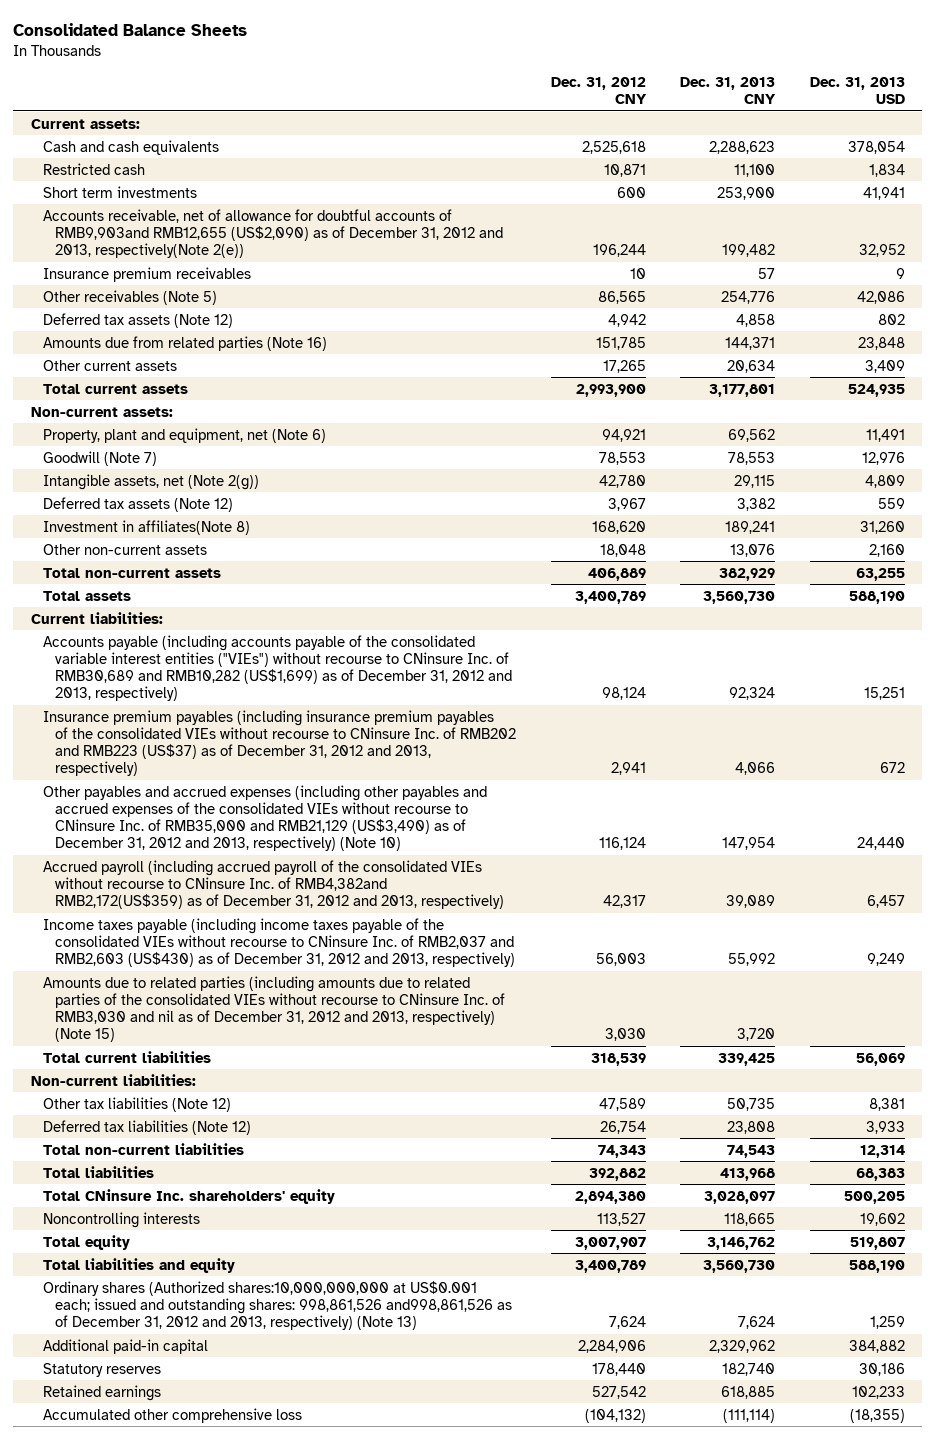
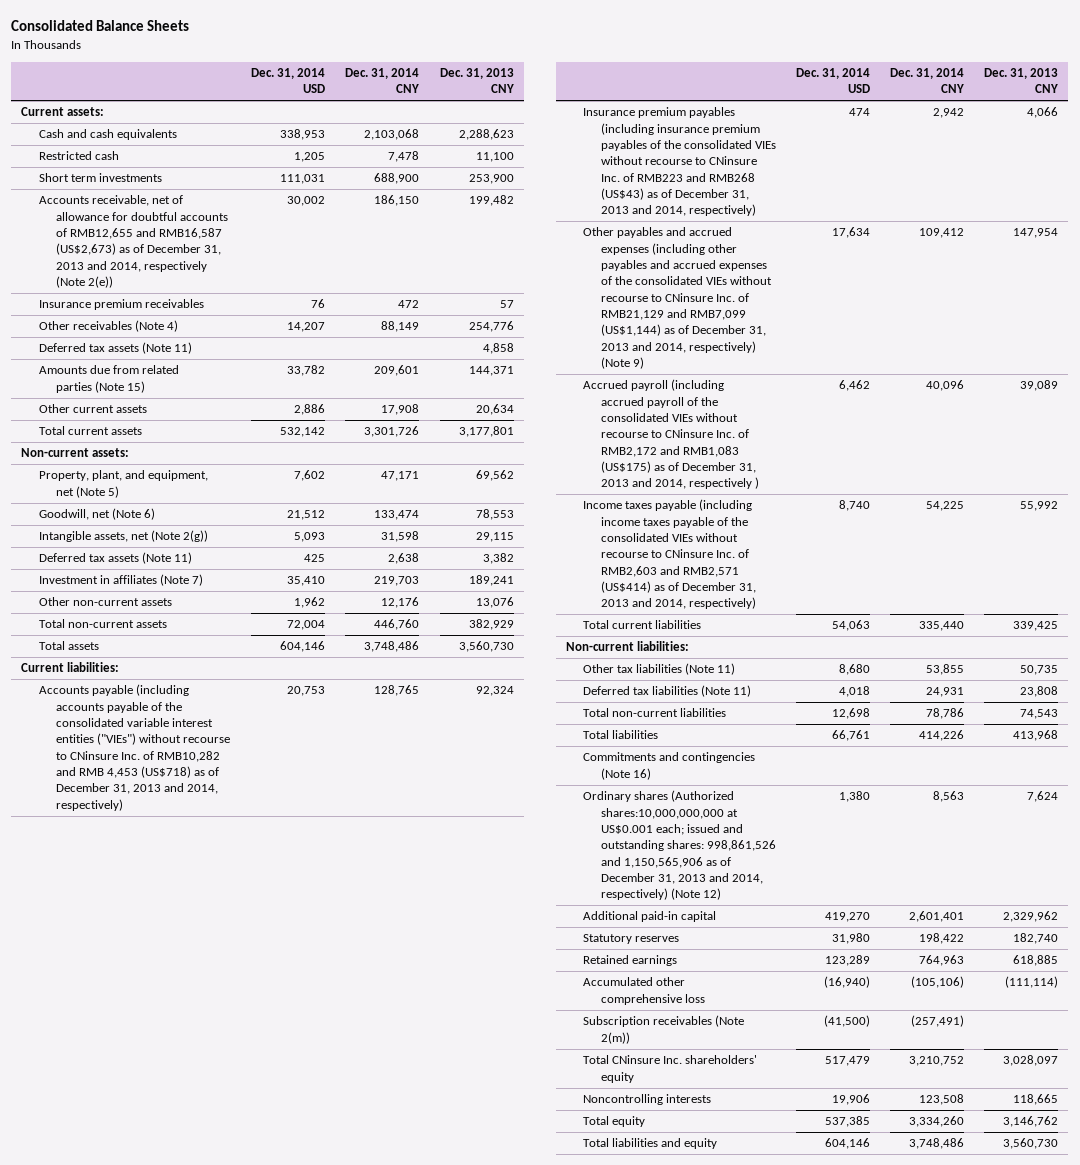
- | Dec. 31, 2012 CNY | Dec. 31, 2013 CNY | Dec. 31, 2013 USD
+ | Dec. 31, 2014 USD | Dec. 31, 2014 CNY | Dec. 31, 2013 CNY
- Accounts receivable, net of allowance for doubtful accounts of RMB9,903and RMB12,655 (US$2,090) as of December 31, 2012 and 2013, respectively(Note 2(e)) | 196,244 | 199,482 | 32,952
+ Accounts receivable, net of allowance for doubtful accounts of RMB12,655 and RMB16,587 (US$2,673) as of December 31, 2013 and 2014, respectively (Note 2(e)) | 30,002 | 186,150 | 199,482
- Other receivables (Note 5) | 86,565 | 254,776 | 42,086
- Deferred tax assets (Note 12) | 4,942 | 4,858 | 802
- Amounts due from related parties (Note 16) | 151,785 | 144,371 | 23,848
+ Other receivables (Note 4) | 14,207 | 88,149 | 254,776
+ Deferred tax assets (Note 11) | | | 4,858
+ Amounts due from related parties (Note 15) | 33,782 | 209,601 | 144,371
- Property, plant and equipment, net (Note 6) | 94,921 | 69,562 | 11,491
- Goodwill (Note 7) | 78,553 | 78,553 | 12,976
+ Property, plant, and equipment, net (Note 5) | 7,602 | 47,171 | 69,562
+ Goodwill, net (Note 6) | 21,512 | 133,474 | 78,553
- Deferred tax assets (Note 12) | 3,967 | 3,382 | 559
- Investment in affiliates(Note 8) | 168,620 | 189,241 | 31,260
+ Deferred tax assets (Note 11) | 425 | 2,638 | 3,382
+ Investment in affiliates (Note 7) | 35,410 | 219,703 | 189,241
- Accounts payable (including accounts payable of the consolidated variable interest entities ("VIEs") without recourse to CNinsure Inc. of RMB30,689 and RMB10,282 (US$1,699) as of December 31, 2012 and 2013, respectively) | 98,124 | 92,324 | 15,251
- Insurance premium payables (including insurance premium payables of the consolidated VIEs without recourse to CNinsure Inc. of RMB202 and RMB223 (US$37) as of December 31, 2012 and 2013, respectively) | 2,941 | 4,066 | 672
- Other payables and accrued expenses (including other payables and accrued expenses of the consolidated VIEs without recourse to CNinsure Inc. of RMB35,000 and RMB21,129 (US$3,490) as of December 31, 2012 and 2013, respectively) (Note 10) | 116,124 | 147,954 | 24,440
- Accrued payroll (including accrued payroll of the consolidated VIEs without recourse to CNinsure Inc. of RMB4,382and RMB2,172(US$359) as of December 31, 2012 and 2013, respectively) | 42,317 | 39,089 | 6,457
- Income taxes payable (including income taxes payable of the consolidated VIEs without recourse to CNinsure Inc. of RMB2,037 and RMB2,603 (US$430) as of December 31, 2012 and 2013, respectively) | 56,003 | 55,992 | 9,249
- Amounts due to related parties (including amounts due to related parties of the consolidated VIEs without recourse to CNinsure Inc. of RMB3,030 and nil as of December 31, 2012 and 2013, respectively) (Note 15) | 3,030 | 3,720 |
+ Accounts payable (including accounts payable of the consolidated variable interest entities ("VIEs") without recourse to CNinsure Inc. of RMB10,282 and RMB 4,453 (US$718) as of December 31, 2013 and 2014, respectively) | 20,753 | 128,765 | 92,324
+ Insurance premium payables (including insurance premium payables of the consolidated VIEs without recourse to CNinsure Inc. of RMB223 and RMB268 (US$43) as of December 31, 2013 and 2014, respectively) | 474 | 2,942 | 4,066
+ Other payables and accrued expenses (including other payables and accrued expenses of the consolidated VIEs without recourse to CNinsure Inc. of RMB21,129 and RMB7,099 (US$1,144) as of December 31, 2013 and 2014, respectively) (Note 9) | 17,634 | 109,412 | 147,954
+ Accrued payroll (including accrued payroll of the consolidated VIEs without recourse to CNinsure Inc. of RMB2,172 and RMB1,083 (US$175) as of December 31, 2013 and 2014, respectively ) | 6,462 | 40,096 | 39,089
+ Income taxes payable (including income taxes payable of the consolidated VIEs without recourse to CNinsure Inc. of RMB2,603 and RMB2,571 (US$414) as of December 31, 2013 and 2014, respectively) | 8,740 | 54,225 | 55,992
- Other tax liabilities (Note 12) | 47,589 | 50,735 | 8,381
- Deferred tax liabilities (Note 12) | 26,754 | 23,808 | 3,933
+ Other tax liabilities (Note 11) | 8,680 | 53,855 | 50,735
+ Deferred tax liabilities (Note 11) | 4,018 | 24,931 | 23,808
- Ordinary shares (Authorized shares:10,000,000,000 at US$0.001 each; issued and outstanding shares: 998,861,526 and998,861,526 as of December 31, 2012 and 2013, respectively) (Note 13) | 7,624 | 7,624 | 1,259
+ Commitments and contingencies (Note 16)
+ Ordinary shares (Authorized shares:10,000,000,000 at US$0.001 each; issued and outstanding shares: 998,861,526 and 1,150,565,906 as of December 31, 2013 and 2014, respectively) (Note 12) | 1,380 | 8,563 | 7,624
+ Subscription receivables (Note 2(m)) | (41,500) | (257,491) |
moved down: Total CNinsure Inc. shareholders' equity | 517,479 | 3,210,752 | 3,028,097
moved down: Noncontrolling interests | 19,906 | 123,508 | 118,665
moved down: Total equity | 537,385 | 3,334,260 | 3,146,762
moved down: Total liabilities and equity | 604,146 | 3,748,486 | 3,560,730

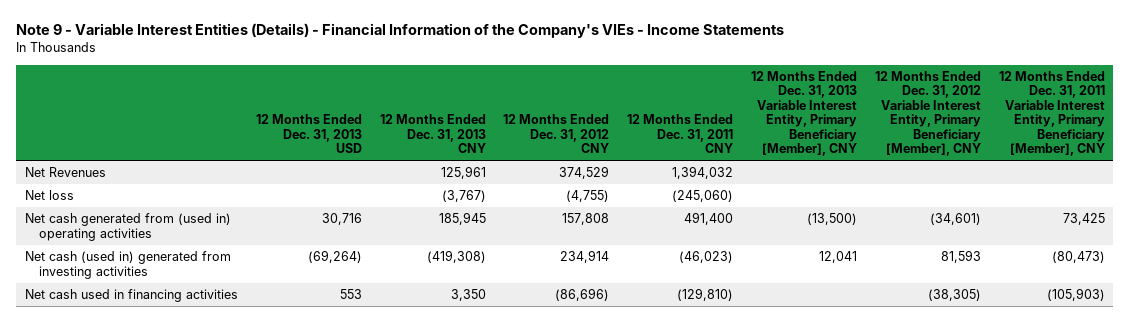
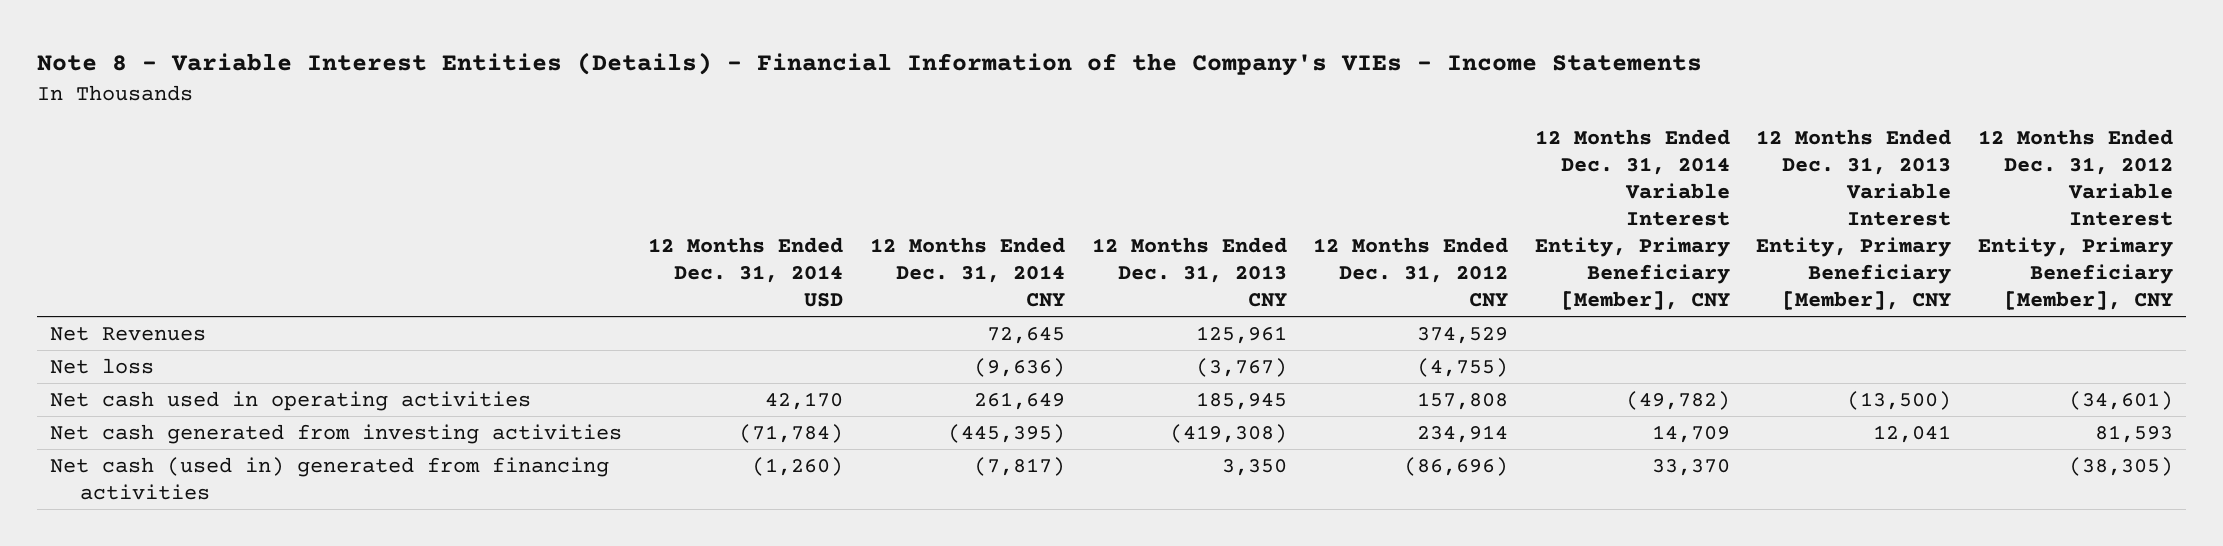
- Note 9 - Variable Interest Entities (Details) - Financial Information of the Company's VIEs - Income Statements
+ Note 8 - Variable Interest Entities (Details) - Financial Information of the Company's VIEs - Income Statements
- | 12 Months Ended Dec. 31, 2013 USD | 12 Months Ended Dec. 31, 2013 CNY | 12 Months Ended Dec. 31, 2012 CNY | 12 Months Ended Dec. 31, 2011 CNY | 12 Months Ended Dec. 31, 2013 Variable Interest Entity, Primary Beneficiary [Member], CNY | 12 Months Ended Dec. 31, 2012 Variable Interest Entity, Primary Beneficiary [Member], CNY | 12 Months Ended Dec. 31, 2011 Variable Interest Entity, Primary Beneficiary [Member], CNY
+ | 12 Months Ended Dec. 31, 2014 USD | 12 Months Ended Dec. 31, 2014 CNY | 12 Months Ended Dec. 31, 2013 CNY | 12 Months Ended Dec. 31, 2012 CNY | 12 Months Ended Dec. 31, 2014 Variable Interest Entity, Primary Beneficiary [Member], CNY | 12 Months Ended Dec. 31, 2013 Variable Interest Entity, Primary Beneficiary [Member], CNY | 12 Months Ended Dec. 31, 2012 Variable Interest Entity, Primary Beneficiary [Member], CNY
- Net cash generated from (used in) operating activities | 30,716 | 185,945 | 157,808 | 491,400 | (13,500) | (34,601) | 73,425
- Net cash (used in) generated from investing activities | (69,264) | (419,308) | 234,914 | (46,023) | 12,041 | 81,593 | (80,473)
- Net cash used in financing activities | 553 | 3,350 | (86,696) | (129,810) | | (38,305) | (105,903)
+ Net cash used in operating activities | 42,170 | 261,649 | 185,945 | 157,808 | (49,782) | (13,500) | (34,601)
+ Net cash generated from investing activities | (71,784) | (445,395) | (419,308) | 234,914 | 14,709 | 12,041 | 81,593
+ Net cash (used in) generated from financing activities | (1,260) | (7,817) | 3,350 | (86,696) | 33,370 | | (38,305)

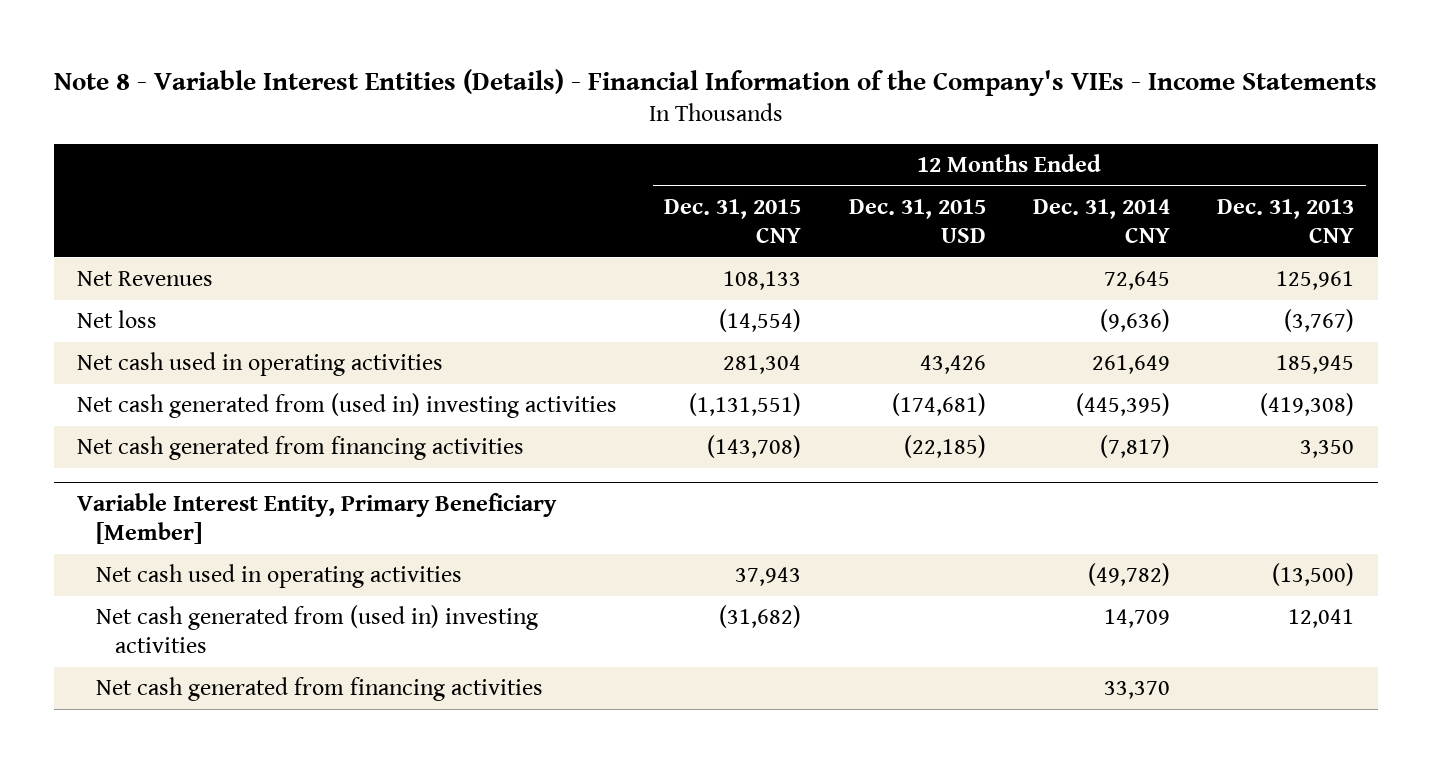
- | 12 Months Ended Dec. 31, 2014 USD | 12 Months Ended Dec. 31, 2014 CNY | 12 Months Ended Dec. 31, 2013 CNY | 12 Months Ended Dec. 31, 2012 CNY | 12 Months Ended Dec. 31, 2014 Variable Interest Entity, Primary Beneficiary [Member], CNY | 12 Months Ended Dec. 31, 2013 Variable Interest Entity, Primary Beneficiary [Member], CNY | 12 Months Ended Dec. 31, 2012 Variable Interest Entity, Primary Beneficiary [Member], CNY
+ | 12 Months Ended Dec. 31, 2015 CNY | 12 Months Ended Dec. 31, 2015 USD | 12 Months Ended Dec. 31, 2014 CNY | 12 Months Ended Dec. 31, 2013 CNY
- Net cash generated from investing activities | (71,784) | (445,395) | (419,308) | 234,914 | 14,709 | 12,041 | 81,593
- Net cash (used in) generated from financing activities | (1,260) | (7,817) | 3,350 | (86,696) | 33,370 | | (38,305)
+ Net cash generated from (used in) investing activities | (1,131,551) | (174,681) | (445,395) | (419,308)
+ Net cash generated from financing activities | (143,708) | (22,185) | (7,817) | 3,350
+ Variable Interest Entity, Primary Beneficiary [Member]
+ Net cash used in operating activities | 37,943 | | (49,782) | (13,500)
+ Net cash generated from (used in) investing activities | (31,682) | | 14,709 | 12,041
+ Net cash generated from financing activities | | | 33,370 |

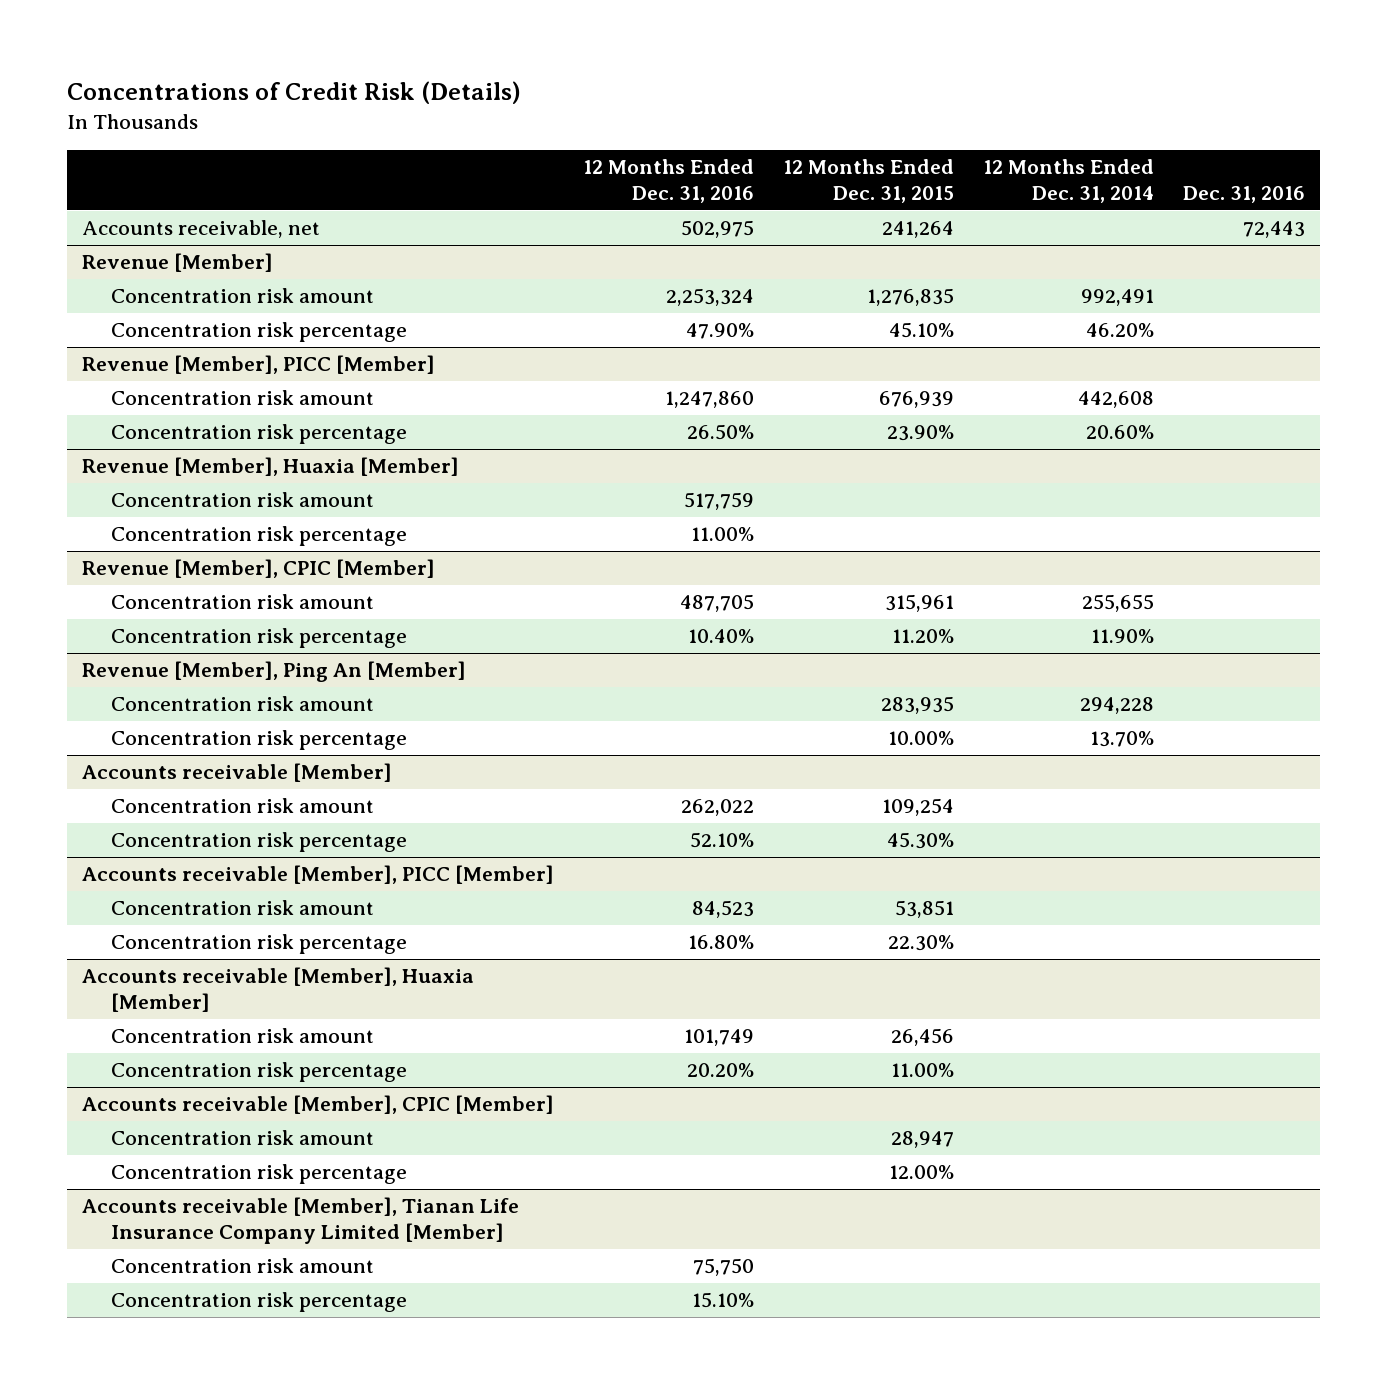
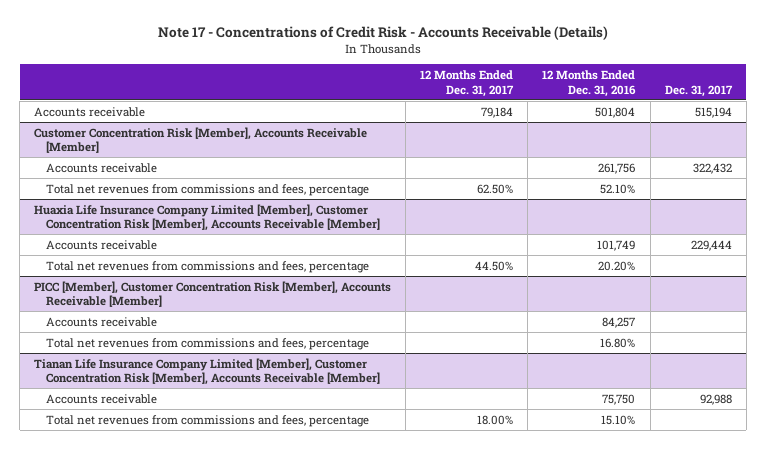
- Concentrations of Credit Risk (Details)
+ Note 17 - Concentrations of Credit Risk - Accounts Receivable (Details)
- | 12 Months Ended Dec. 31, 2016 | 12 Months Ended Dec. 31, 2015 | 12 Months Ended Dec. 31, 2014 | Dec. 31, 2016
+ | 12 Months Ended Dec. 31, 2017 | 12 Months Ended Dec. 31, 2016 | Dec. 31, 2017
- Accounts receivable, net | 502,975 | 241,264 | | 72,443
- Revenue [Member]
- Concentration risk amount | 2,253,324 | 1,276,835 | 992,491 |
- Concentration risk percentage | 47.90% | 45.10% | 46.20% |
- Revenue [Member], PICC [Member]
- Concentration risk amount | 1,247,860 | 676,939 | 442,608 |
- Concentration risk percentage | 26.50% | 23.90% | 20.60% |
- Revenue [Member], Huaxia [Member]
- Concentration risk amount | 517,759 | | |
- Concentration risk percentage | 11.00% | | |
- Revenue [Member], CPIC [Member]
- Concentration risk amount | 487,705 | 315,961 | 255,655 |
- Concentration risk percentage | 10.40% | 11.20% | 11.90% |
- Revenue [Member], Ping An [Member]
- Concentration risk amount | | 283,935 | 294,228 |
- Concentration risk percentage | | 10.00% | 13.70% |
- Accounts receivable [Member]
- Concentration risk amount | 262,022 | 109,254 | |
- Concentration risk percentage | 52.10% | 45.30% | |
- Accounts receivable [Member], PICC [Member]
- Concentration risk amount | 84,523 | 53,851 | |
- Concentration risk percentage | 16.80% | 22.30% | |
- Accounts receivable [Member], Huaxia [Member]
- Concentration risk amount | 101,749 | 26,456 | |
- Concentration risk percentage | 20.20% | 11.00% | |
- Accounts receivable [Member], CPIC [Member]
- Concentration risk amount | | 28,947 | |
- Concentration risk percentage | | 12.00% | |
- Accounts receivable [Member], Tianan Life Insurance Company Limited [Member]
- Concentration risk amount | 75,750 | | |
- Concentration risk percentage | 15.10% | | |
+ Accounts receivable | 79,184 | 501,804 | 515,194
+ Customer Concentration Risk [Member], Accounts Receivable [Member]
+ Accounts receivable | | 261,756 | 322,432
+ Total net revenues from commissions and fees, percentage | 62.50% | 52.10% |
+ Huaxia Life Insurance Company Limited [Member], Customer Concentration Risk [Member], Accounts Receivable [Member]
+ Accounts receivable | | 101,749 | 229,444
+ Total net revenues from commissions and fees, percentage | 44.50% | 20.20% |
+ PICC [Member], Customer Concentration Risk [Member], Accounts Receivable [Member]
+ Accounts receivable | | 84,257 |
+ Total net revenues from commissions and fees, percentage | | 16.80% |
+ Tianan Life Insurance Company Limited [Member], Customer Concentration Risk [Member], Accounts Receivable [Member]
+ Accounts receivable | | 75,750 | 92,988
+ Total net revenues from commissions and fees, percentage | 18.00% | 15.10% |

